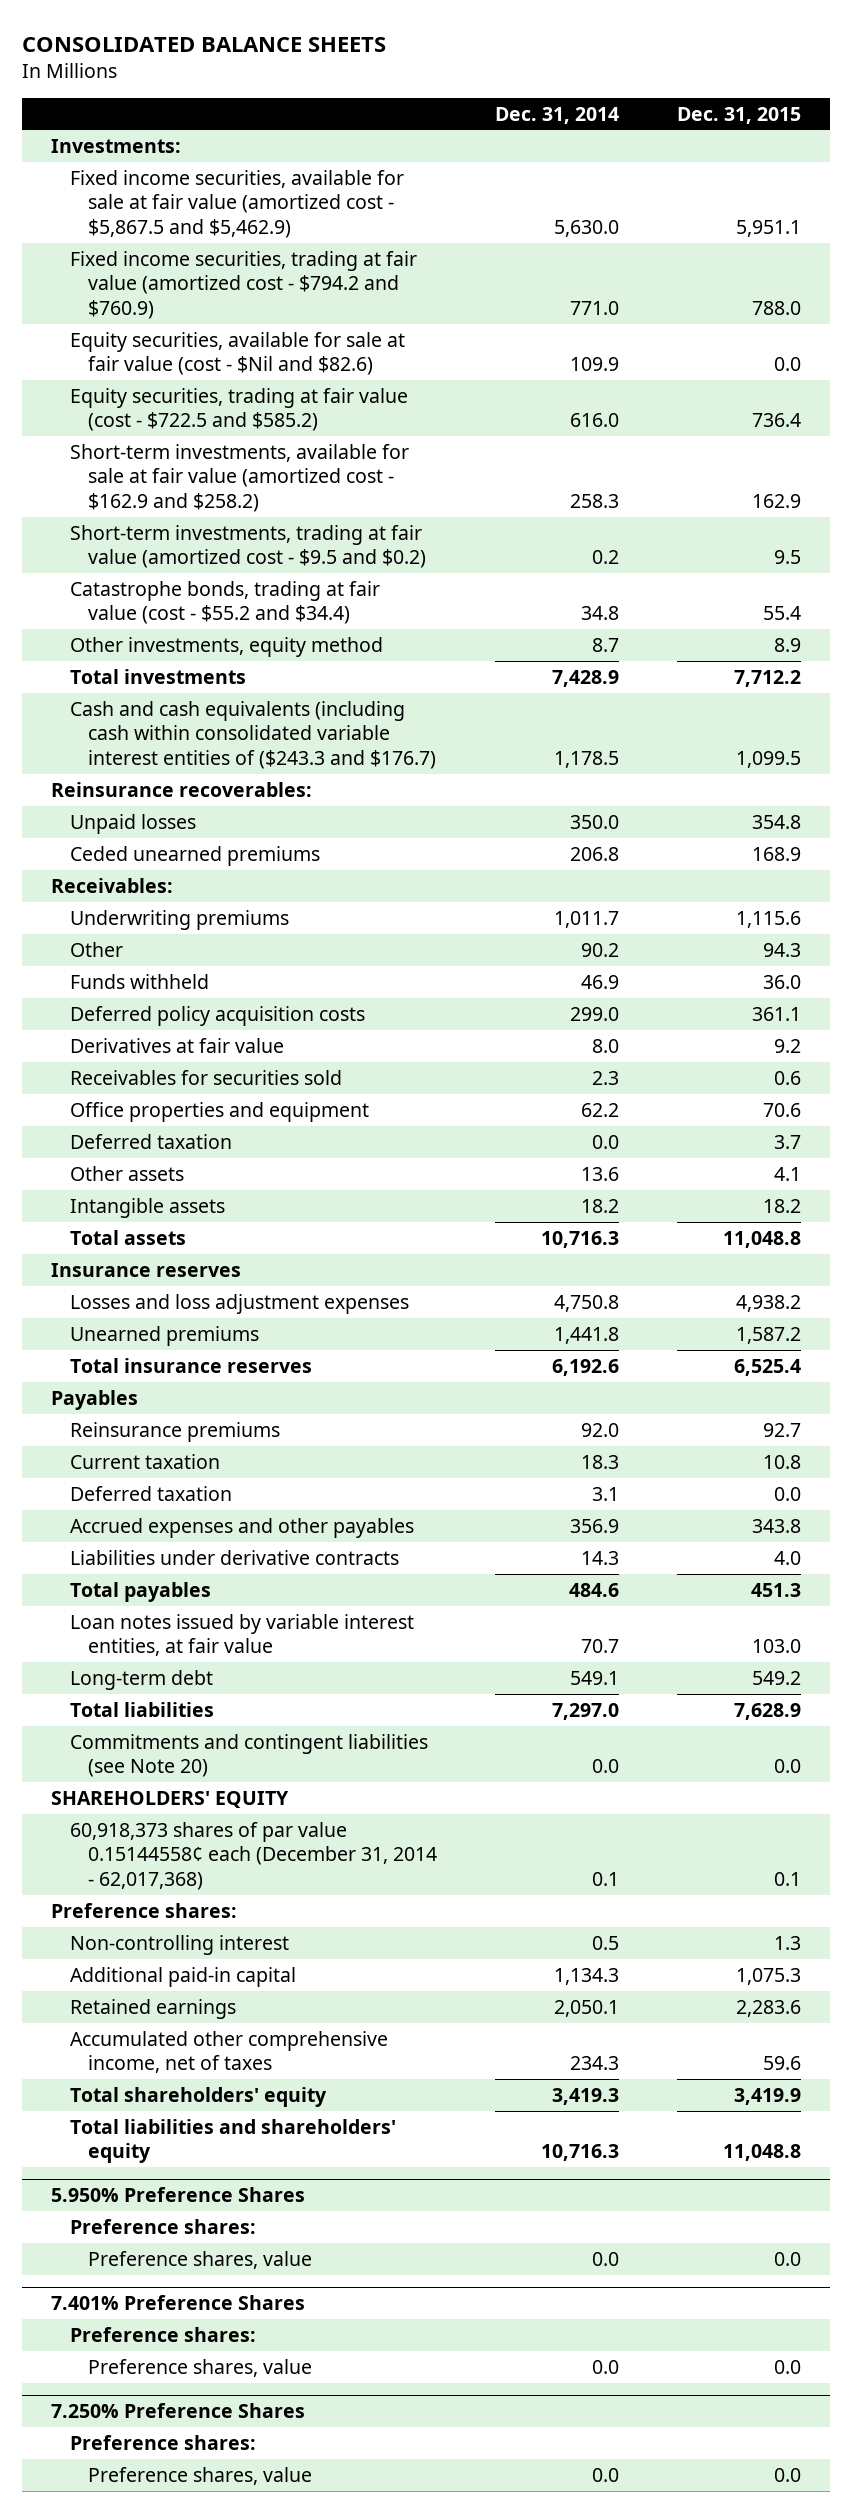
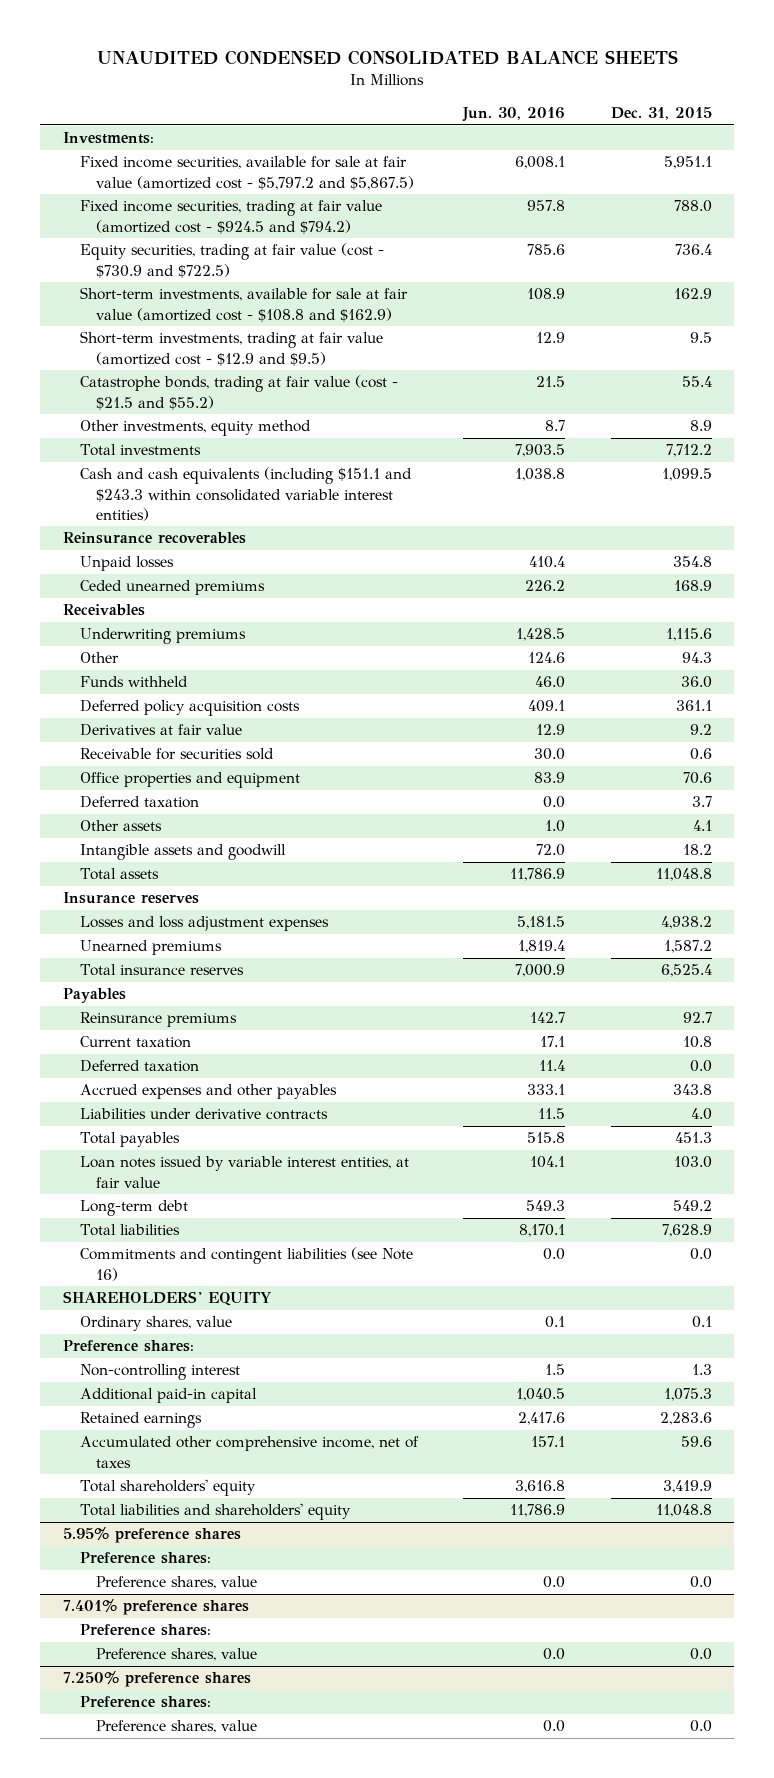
- CONSOLIDATED BALANCE SHEETS
+ UNAUDITED CONDENSED CONSOLIDATED BALANCE SHEETS
- | Dec. 31, 2014 | Dec. 31, 2015
+ | Jun. 30, 2016 | Dec. 31, 2015
- Fixed income securities, available for sale at fair value (amortized cost - $5,867.5 and $5,462.9) | 5,630.0 | 5,951.1
- Fixed income securities, trading at fair value (amortized cost - $794.2 and $760.9) | 771.0 | 788.0
- Equity securities, available for sale at fair value (cost - $Nil and $82.6) | 109.9 | 0.0
- Equity securities, trading at fair value (cost - $722.5 and $585.2) | 616.0 | 736.4
- Short-term investments, available for sale at fair value (amortized cost - $162.9 and $258.2) | 258.3 | 162.9
- Short-term investments, trading at fair value (amortized cost - $9.5 and $0.2) | 0.2 | 9.5
- Catastrophe bonds, trading at fair value (cost - $55.2 and $34.4) | 34.8 | 55.4
+ Fixed income securities, available for sale at fair value (amortized cost - $5,797.2 and $5,867.5) | 6,008.1 | 5,951.1
+ Fixed income securities, trading at fair value (amortized cost - $924.5 and $794.2) | 957.8 | 788.0
+ Equity securities, trading at fair value (cost - $730.9 and $722.5) | 785.6 | 736.4
+ Short-term investments, available for sale at fair value (amortized cost - $108.8 and $162.9) | 108.9 | 162.9
+ Short-term investments, trading at fair value (amortized cost - $12.9 and $9.5) | 12.9 | 9.5
+ Catastrophe bonds, trading at fair value (cost - $21.5 and $55.2) | 21.5 | 55.4
- Cash and cash equivalents (including cash within consolidated variable interest entities of ($243.3 and $176.7) | 1,178.5 | 1,099.5
- Reinsurance recoverables:
+ Cash and cash equivalents (including $151.1 and $243.3 within consolidated variable interest entities) | 1,038.8 | 1,099.5
+ Reinsurance recoverables
- Receivables:
+ Receivables
- Receivables for securities sold | 2.3 | 0.6
+ Receivable for securities sold | 30.0 | 0.6
- Intangible assets | 18.2 | 18.2
+ Intangible assets and goodwill | 72.0 | 18.2
- Commitments and contingent liabilities (see Note 20) | 0.0 | 0.0
+ Commitments and contingent liabilities (see Note 16) | 0.0 | 0.0
- 60,918,373 shares of par value 0.15144558¢ each (December 31, 2014 - 62,017,368) | 0.1 | 0.1
+ Ordinary shares, value | 0.1 | 0.1
- 5.950% Preference Shares
+ 5.95% preference shares
- 7.401% Preference Shares
+ 7.401% preference shares
- 7.250% Preference Shares
+ 7.250% preference shares

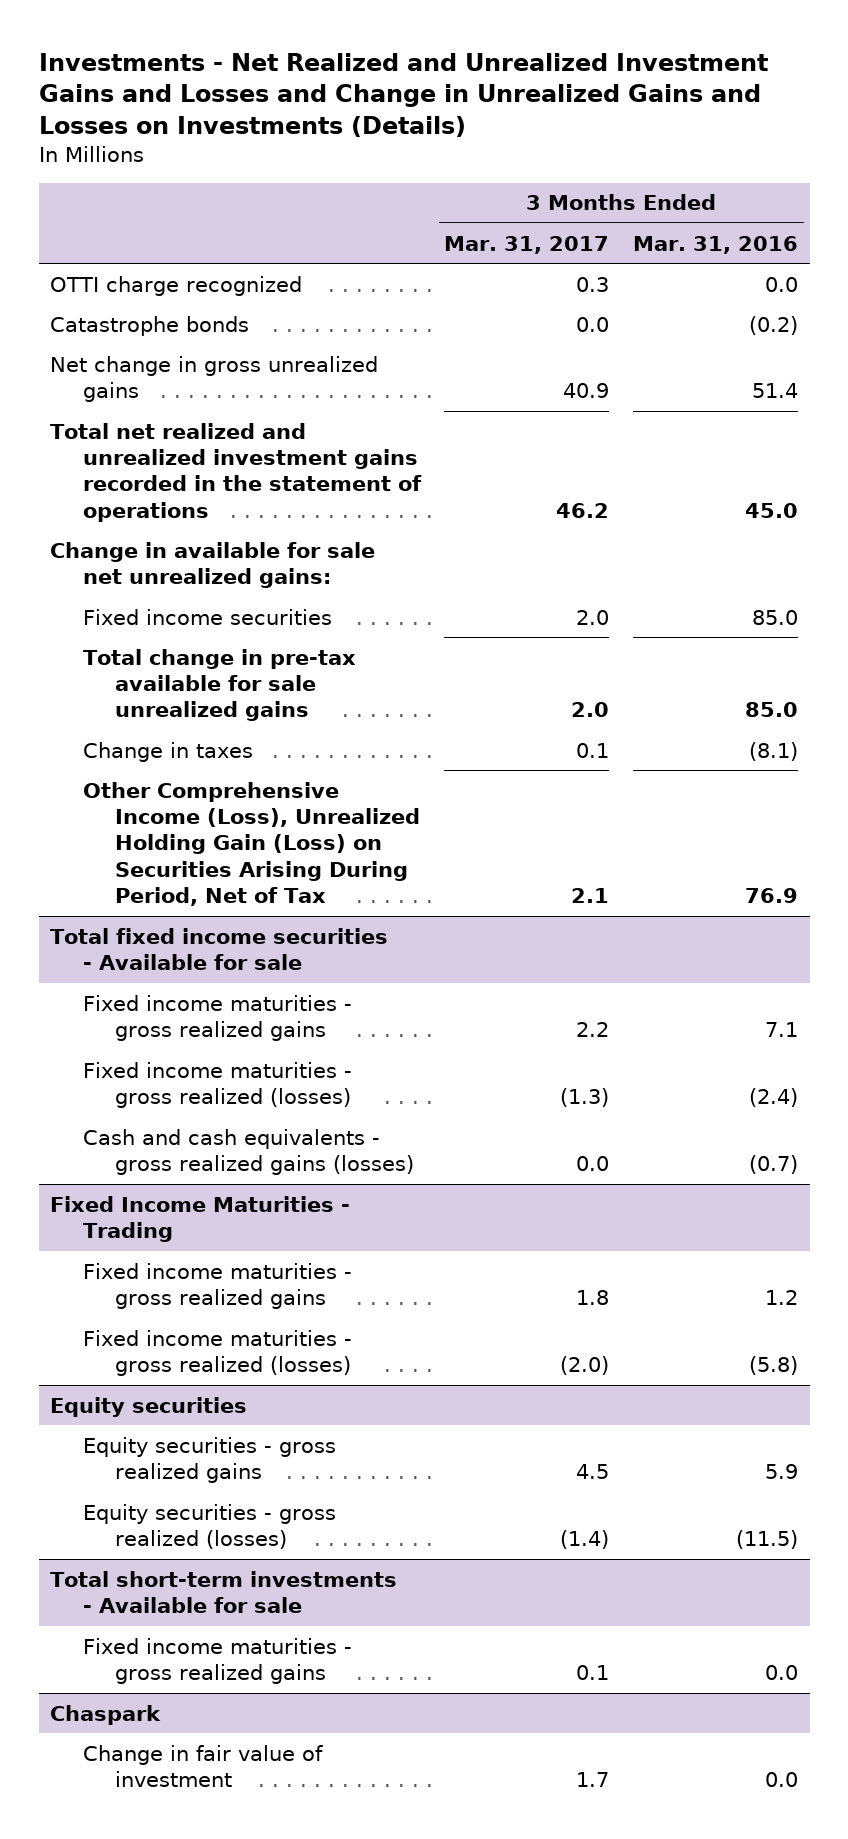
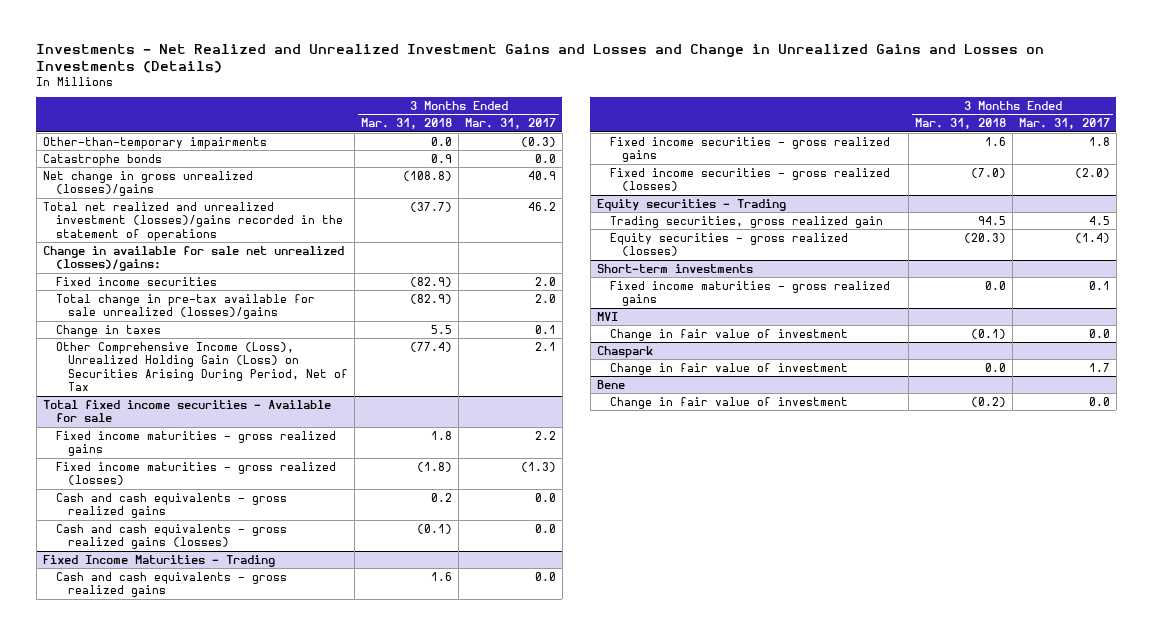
- | 3 Months Ended Mar. 31, 2017 | 3 Months Ended Mar. 31, 2016
+ | 3 Months Ended Mar. 31, 2018 | 3 Months Ended Mar. 31, 2017
- OTTI charge recognized | 0.3 | 0.0
+ Other-than-temporary impairments | 0.0 | (0.3)
- Net change in gross unrealized gains | 40.9 | 51.4
- Total net realized and unrealized investment gains recorded in the statement of operations | 46.2 | 45.0
- Change in available for sale net unrealized gains:
+ Net change in gross unrealized (losses)/gains | (108.8) | 40.9
+ Total net realized and unrealized investment (losses)/gains recorded in the statement of operations | (37.7) | 46.2
+ Change in available for sale net unrealized (losses)/gains:
- Total change in pre-tax available for sale unrealized gains | 2.0 | 85.0
+ Total change in pre-tax available for sale unrealized (losses)/gains | (82.9) | 2.0
@ Total fixed income securities - Available for sale
+ Cash and cash equivalents - gross realized gains | 0.2 | 0.0
@ Fixed Income Maturities - Trading
- Fixed income maturities - gross realized gains | 1.8 | 1.2
- Fixed income maturities - gross realized (losses) | (2.0) | (5.8)
- Equity securities
- Equity securities - gross realized gains | 4.5 | 5.9
@ Fixed Income Maturities - Trading
+ Cash and cash equivalents - gross realized gains | 1.6 | 0.0
+ Fixed income securities - gross realized gains | 1.6 | 1.8
+ Fixed income securities - gross realized (losses) | (7.0) | (2.0)
+ Equity securities - Trading
+ Trading securities, gross realized gain | 94.5 | 4.5
- Total short-term investments - Available for sale
+ Short-term investments
+ MVI
+ Change in fair value of investment | (0.1) | 0.0
+ Bene
+ Change in fair value of investment | (0.2) | 0.0

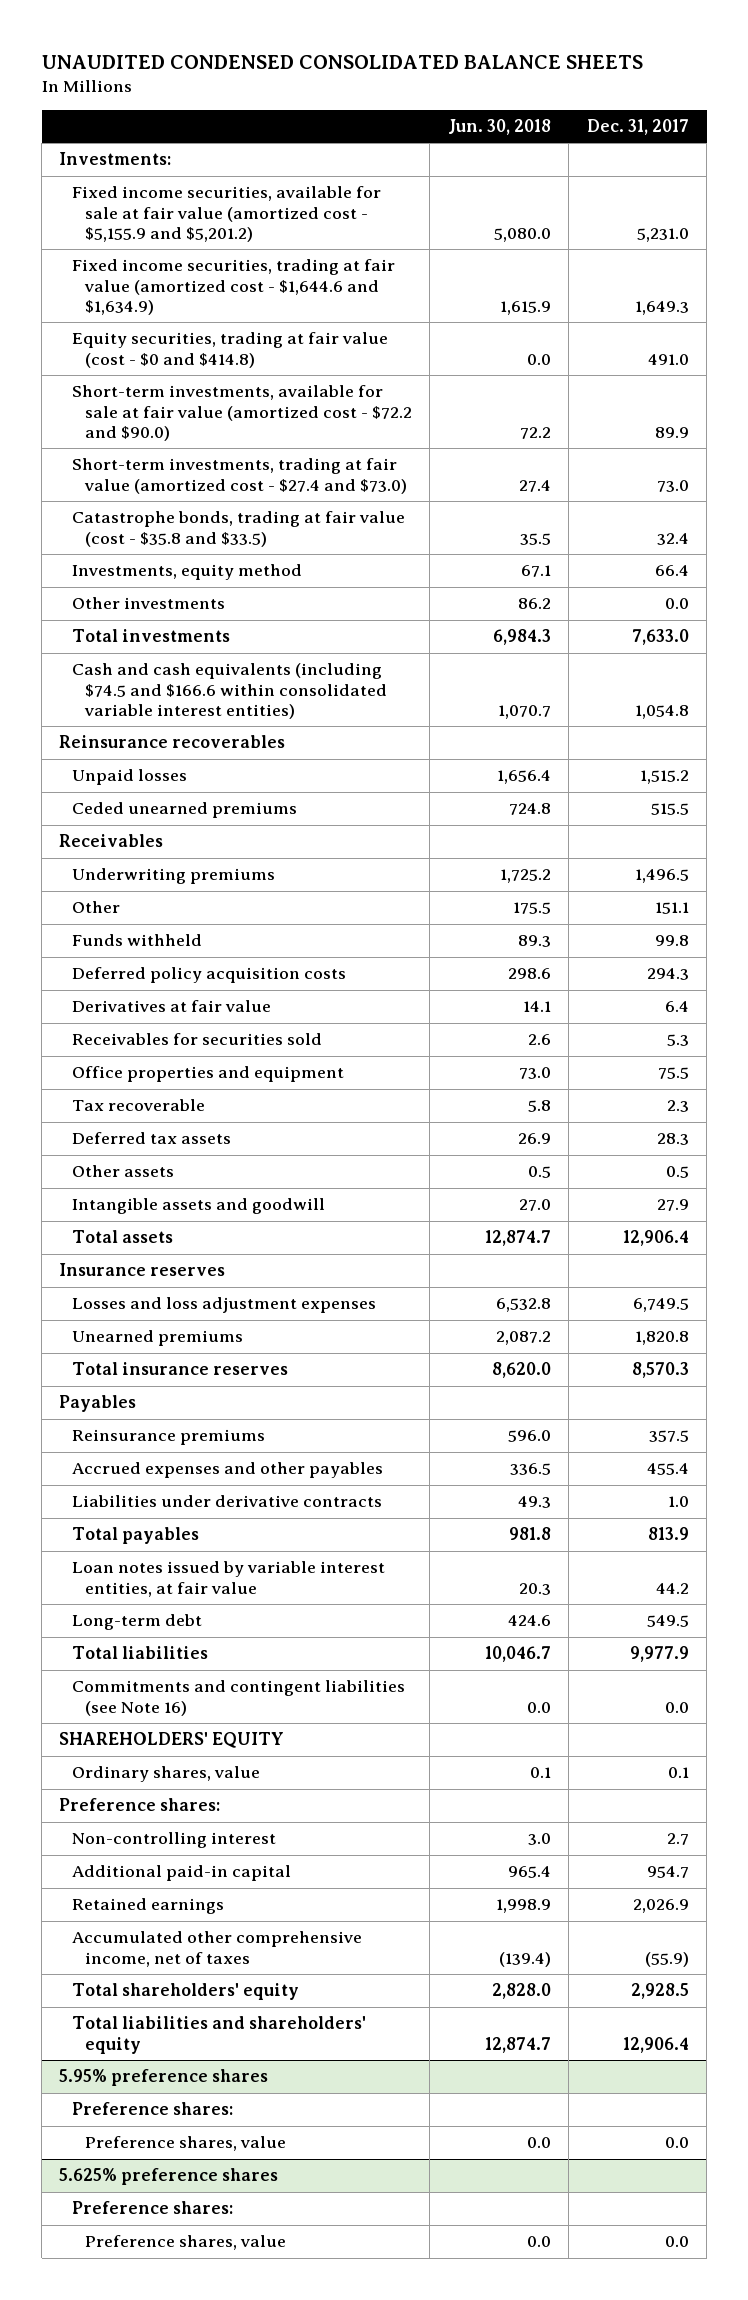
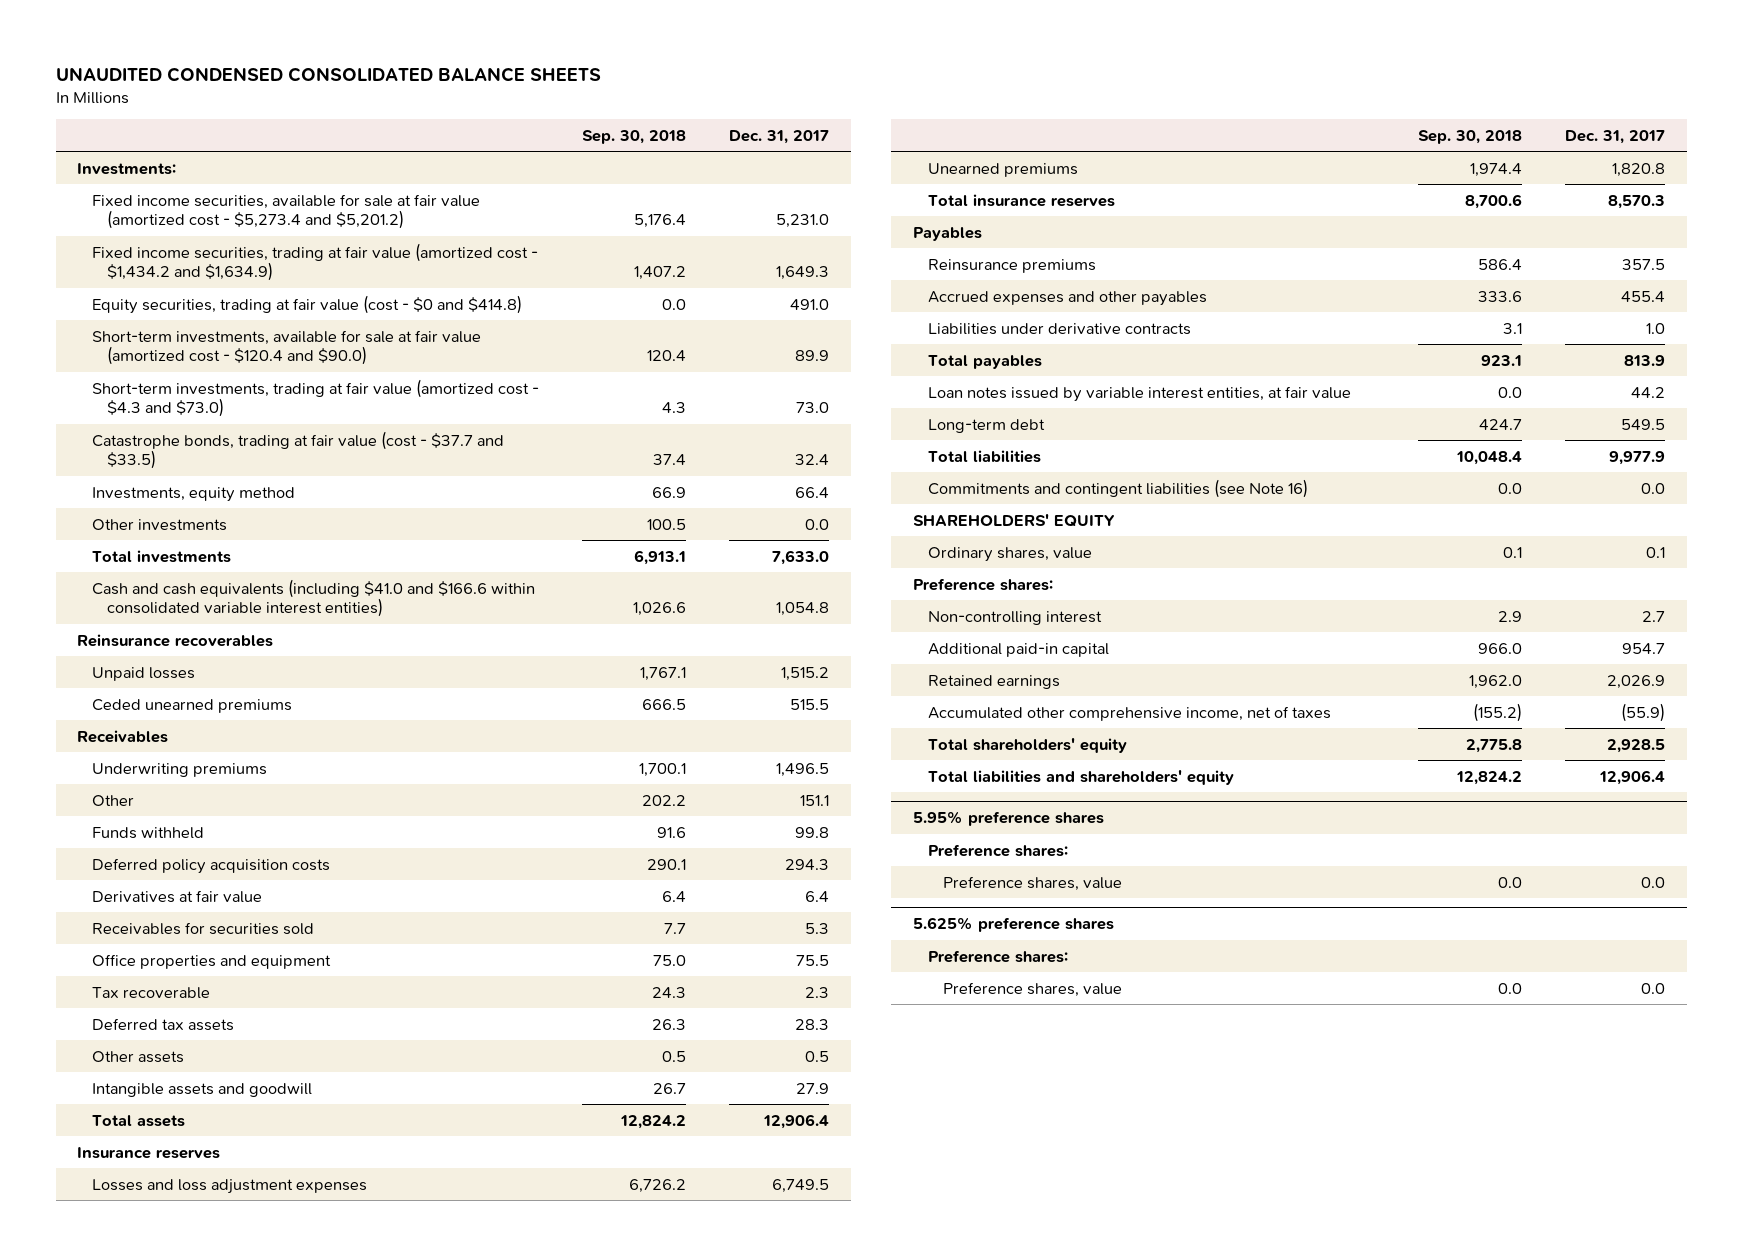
- | Jun. 30, 2018 | Dec. 31, 2017
+ | Sep. 30, 2018 | Dec. 31, 2017
- Fixed income securities, available for sale at fair value (amortized cost - $5,155.9 and $5,201.2) | 5,080.0 | 5,231.0
- Fixed income securities, trading at fair value (amortized cost - $1,644.6 and $1,634.9) | 1,615.9 | 1,649.3
+ Fixed income securities, available for sale at fair value (amortized cost - $5,273.4 and $5,201.2) | 5,176.4 | 5,231.0
+ Fixed income securities, trading at fair value (amortized cost - $1,434.2 and $1,634.9) | 1,407.2 | 1,649.3
- Short-term investments, available for sale at fair value (amortized cost - $72.2 and $90.0) | 72.2 | 89.9
- Short-term investments, trading at fair value (amortized cost - $27.4 and $73.0) | 27.4 | 73.0
- Catastrophe bonds, trading at fair value (cost - $35.8 and $33.5) | 35.5 | 32.4
+ Short-term investments, available for sale at fair value (amortized cost - $120.4 and $90.0) | 120.4 | 89.9
+ Short-term investments, trading at fair value (amortized cost - $4.3 and $73.0) | 4.3 | 73.0
+ Catastrophe bonds, trading at fair value (cost - $37.7 and $33.5) | 37.4 | 32.4
- Cash and cash equivalents (including $74.5 and $166.6 within consolidated variable interest entities) | 1,070.7 | 1,054.8
+ Cash and cash equivalents (including $41.0 and $166.6 within consolidated variable interest entities) | 1,026.6 | 1,054.8

